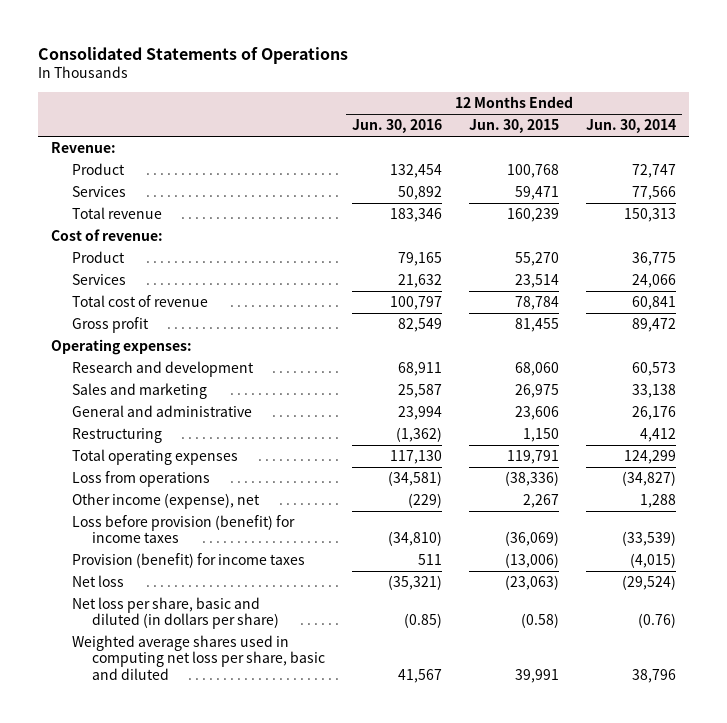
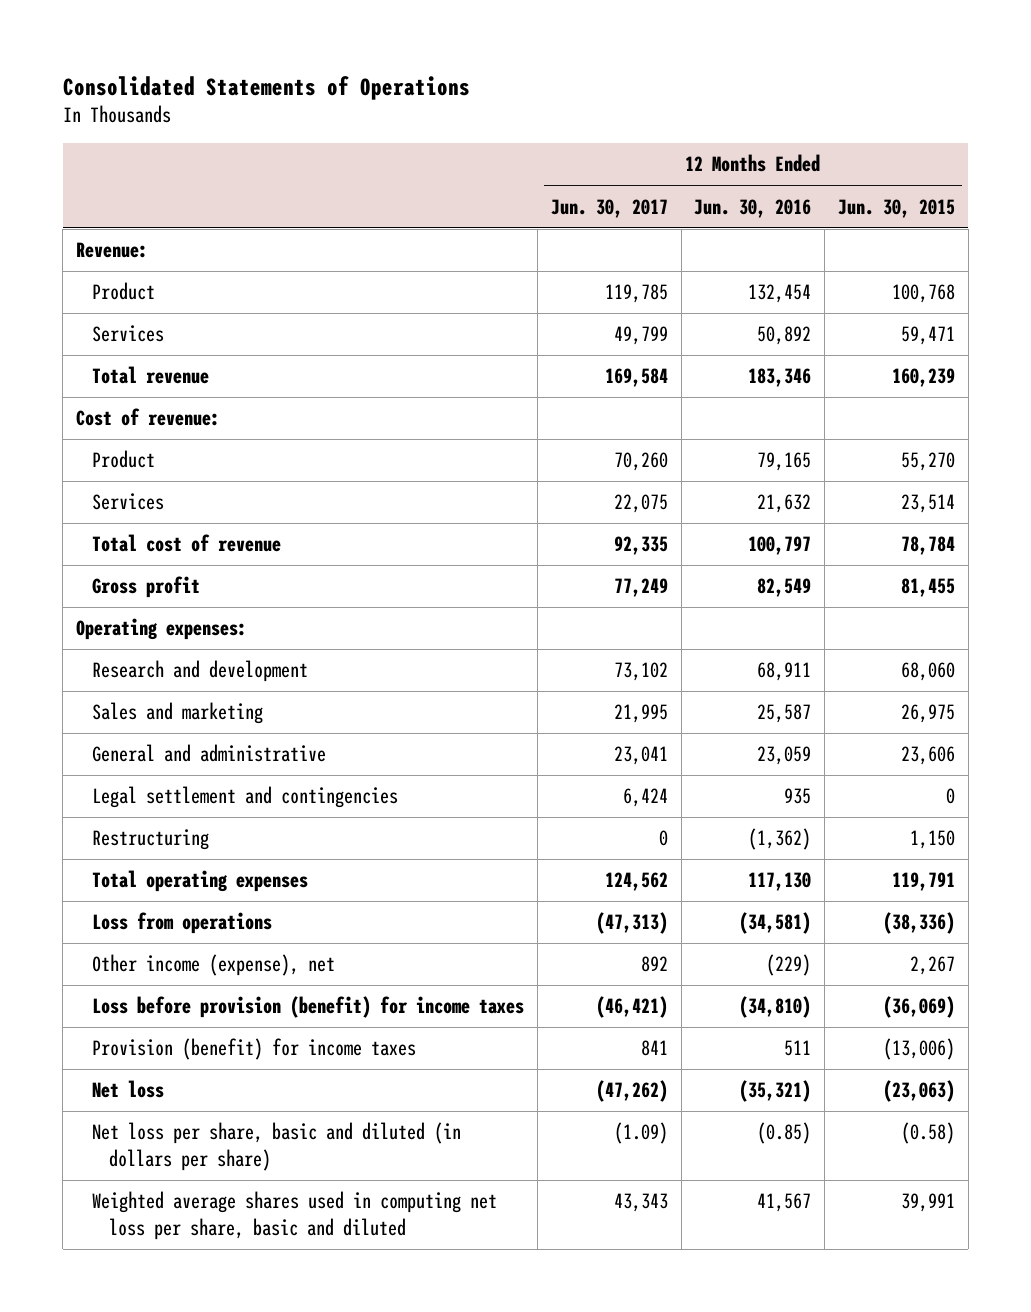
- | 12 Months Ended Jun. 30, 2016 | 12 Months Ended Jun. 30, 2015 | 12 Months Ended Jun. 30, 2014
+ | 12 Months Ended Jun. 30, 2017 | 12 Months Ended Jun. 30, 2016 | 12 Months Ended Jun. 30, 2015
- General and administrative | 23,994 | 23,606 | 26,176
+ General and administrative | 23,041 | 23,059 | 23,606
+ Legal settlement and contingencies | 6,424 | 935 | 0

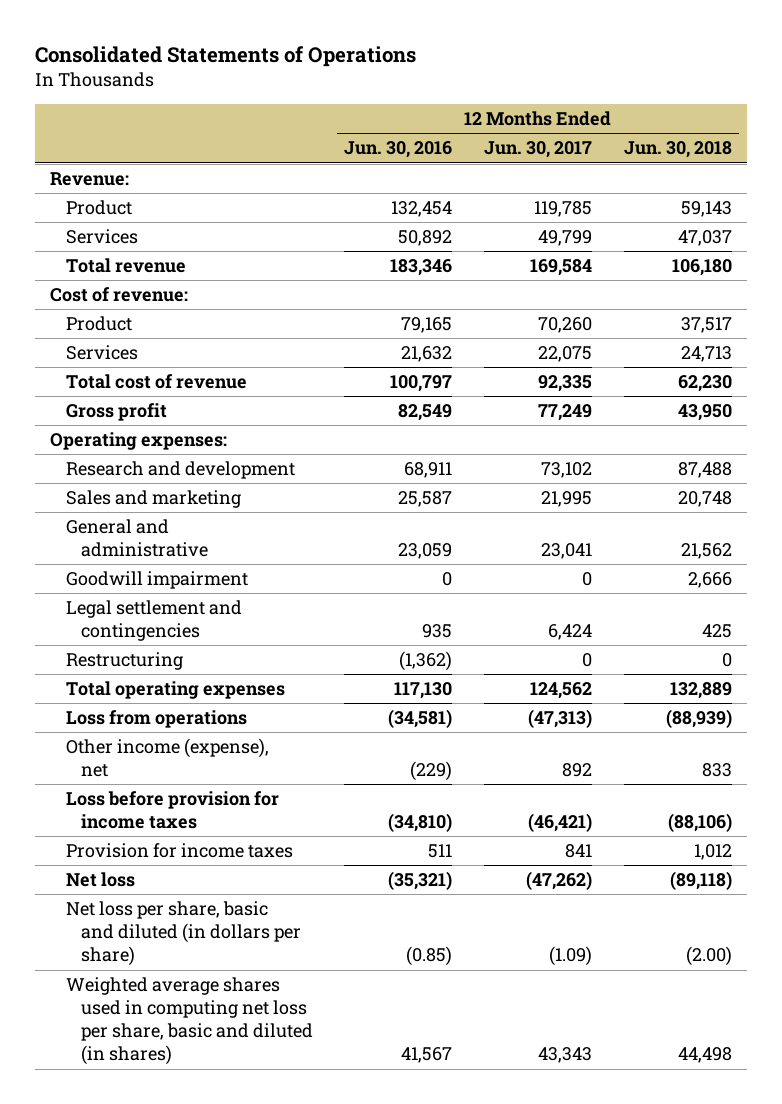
- | 12 Months Ended Jun. 30, 2017 | 12 Months Ended Jun. 30, 2016 | 12 Months Ended Jun. 30, 2015
+ | 12 Months Ended Jun. 30, 2016 | 12 Months Ended Jun. 30, 2017 | 12 Months Ended Jun. 30, 2018
+ Goodwill impairment | 0 | 0 | 2,666
- Loss before provision (benefit) for income taxes | (46,421) | (34,810) | (36,069)
- Provision (benefit) for income taxes | 841 | 511 | (13,006)
+ Loss before provision for income taxes | (34,810) | (46,421) | (88,106)
+ Provision for income taxes | 511 | 841 | 1,012
- Weighted average shares used in computing net loss per share, basic and diluted | 43,343 | 41,567 | 39,991
+ Weighted average shares used in computing net loss per share, basic and diluted (in shares) | 41,567 | 43,343 | 44,498

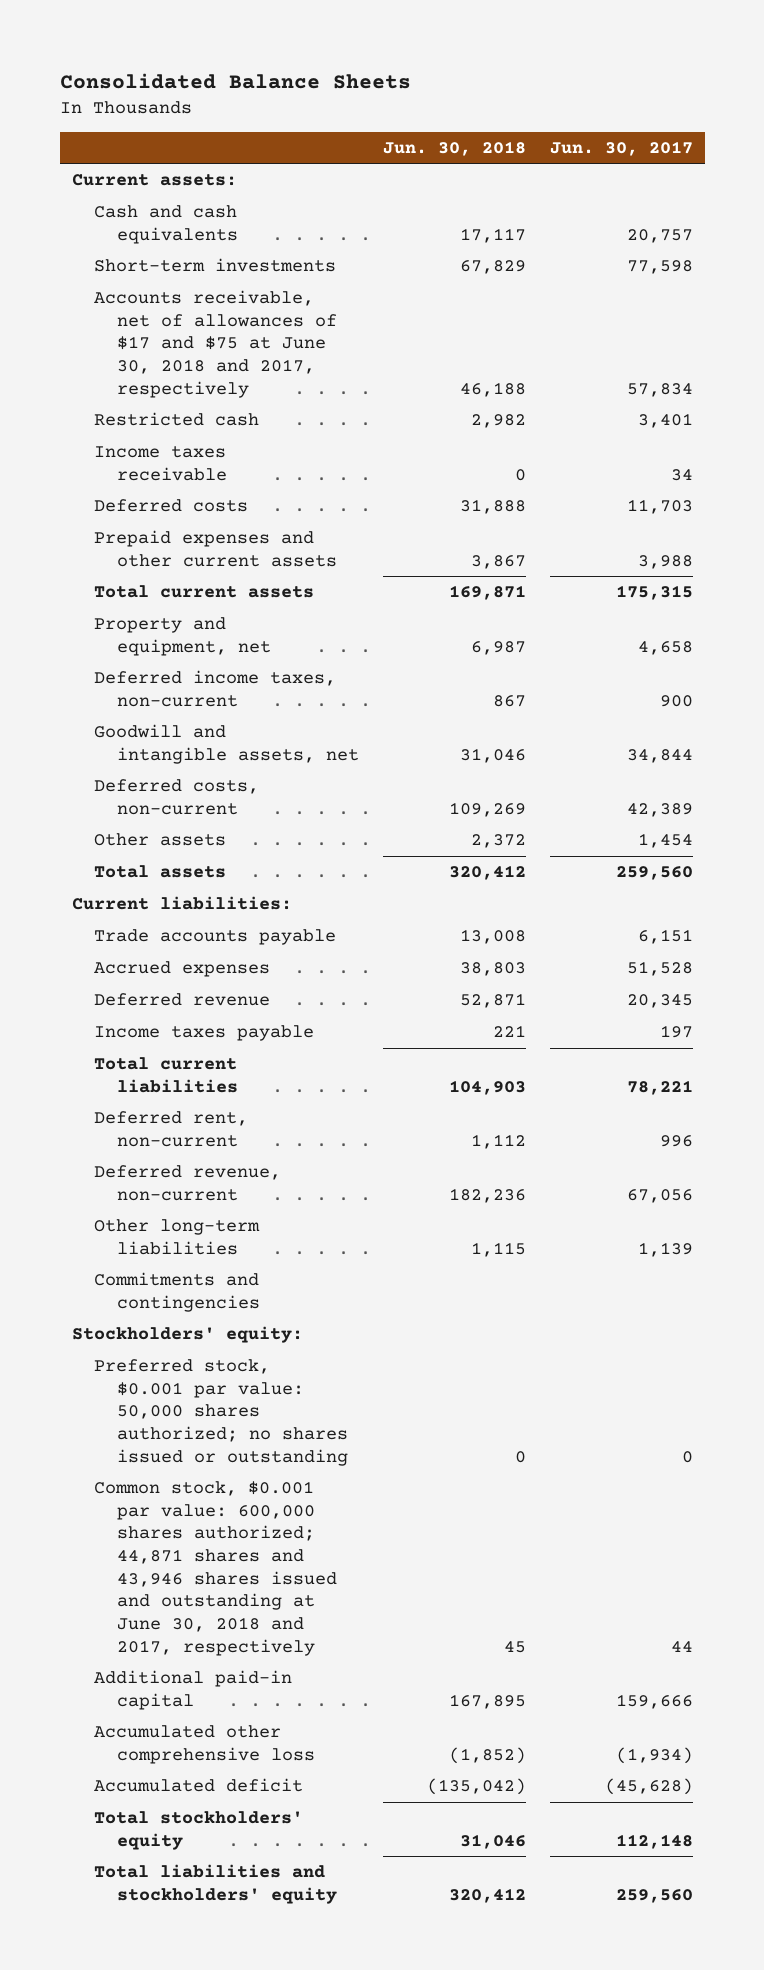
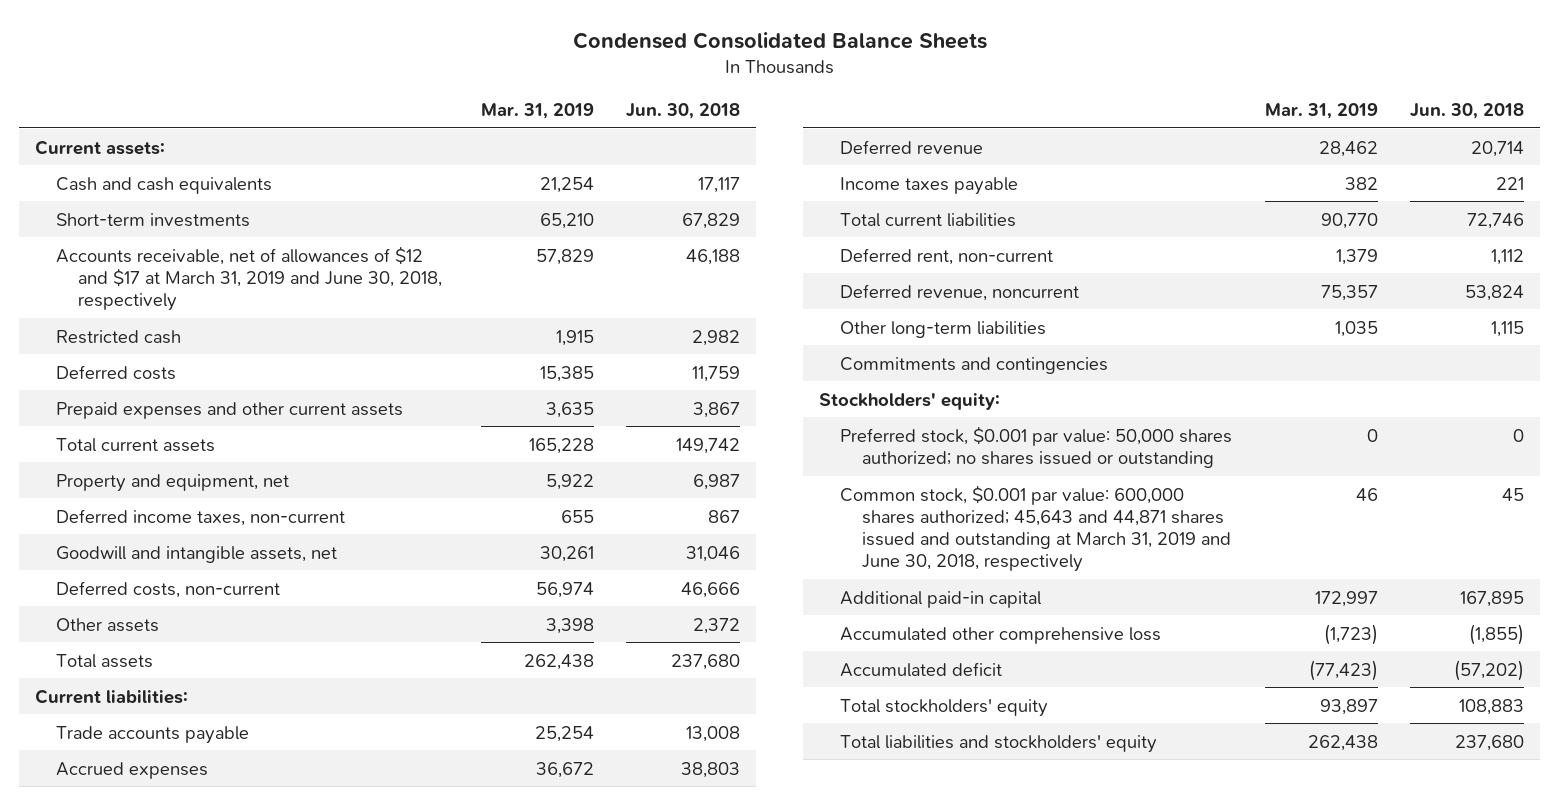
- Consolidated Balance Sheets
+ Condensed Consolidated Balance Sheets
- | Jun. 30, 2018 | Jun. 30, 2017
+ | Mar. 31, 2019 | Jun. 30, 2018
- Accounts receivable, net of allowances of $17 and $75 at June 30, 2018 and 2017, respectively | 46,188 | 57,834
+ Accounts receivable, net of allowances of $12 and $17 at March 31, 2019 and June 30, 2018, respectively | 57,829 | 46,188
- Income taxes receivable | 0 | 34
- Deferred costs | 31,888 | 11,703
+ Deferred costs | 15,385 | 11,759
- Total current assets | 169,871 | 175,315
+ Total current assets | 165,228 | 149,742
- Deferred costs, non-current | 109,269 | 42,389
+ Deferred costs, non-current | 56,974 | 46,666
- Total assets | 320,412 | 259,560
+ Total assets | 262,438 | 237,680
- Deferred revenue | 52,871 | 20,345
+ Deferred revenue | 28,462 | 20,714
- Total current liabilities | 104,903 | 78,221
+ Total current liabilities | 90,770 | 72,746
- Deferred revenue, non-current | 182,236 | 67,056
+ Deferred revenue, noncurrent | 75,357 | 53,824
- Common stock, $0.001 par value: 600,000 shares authorized; 44,871 shares and 43,946 shares issued and outstanding at June 30, 2018 and 2017, respectively | 45 | 44
+ Common stock, $0.001 par value: 600,000 shares authorized; 45,643 and 44,871 shares issued and outstanding at March 31, 2019 and June 30, 2018, respectively | 46 | 45
- Accumulated other comprehensive loss | (1,852) | (1,934)
- Accumulated deficit | (135,042) | (45,628)
- Total stockholders' equity | 31,046 | 112,148
- Total liabilities and stockholders' equity | 320,412 | 259,560
+ Accumulated other comprehensive loss | (1,723) | (1,855)
+ Accumulated deficit | (77,423) | (57,202)
+ Total stockholders' equity | 93,897 | 108,883
+ Total liabilities and stockholders' equity | 262,438 | 237,680

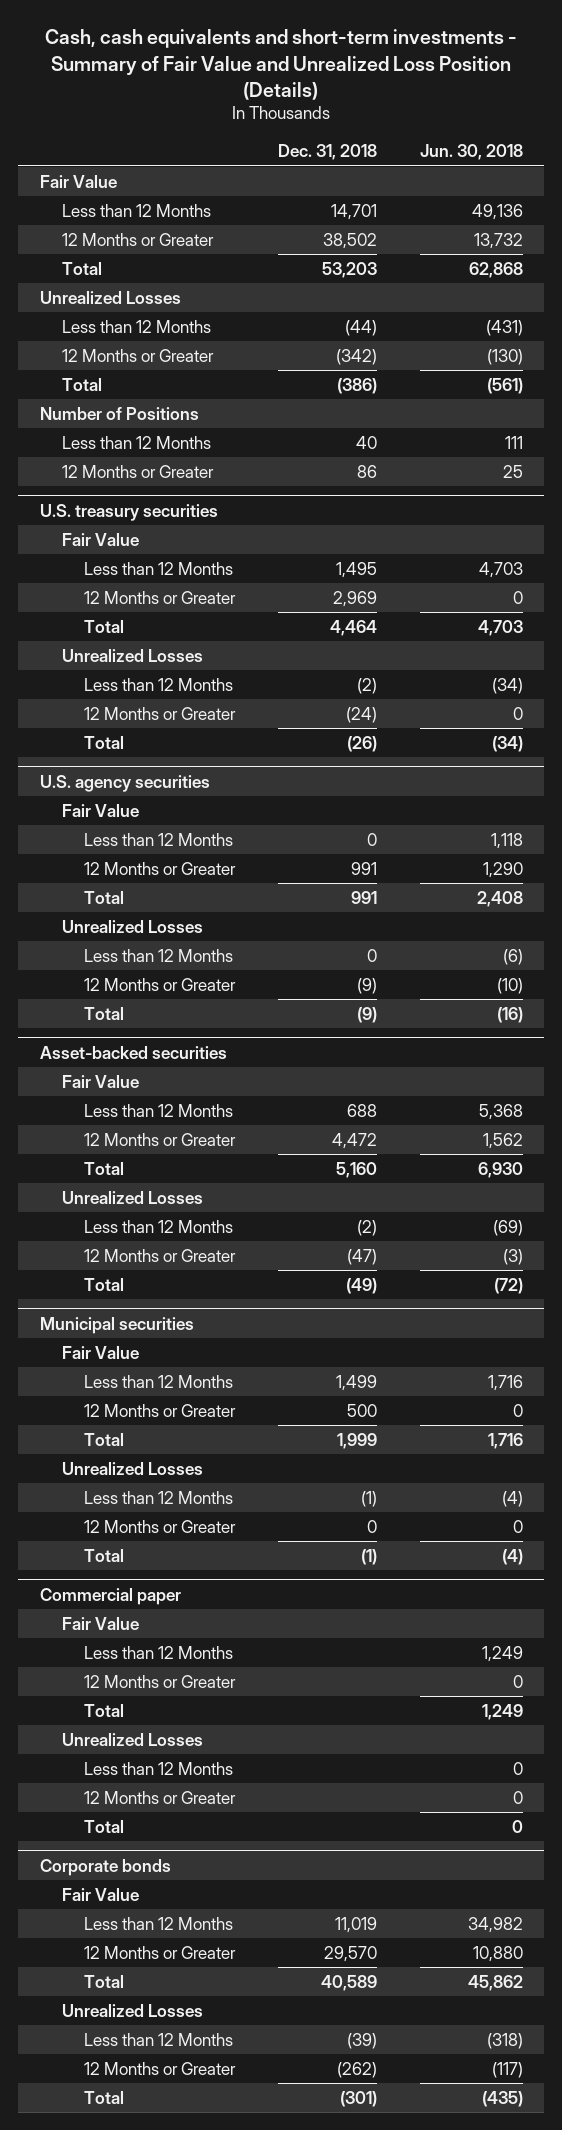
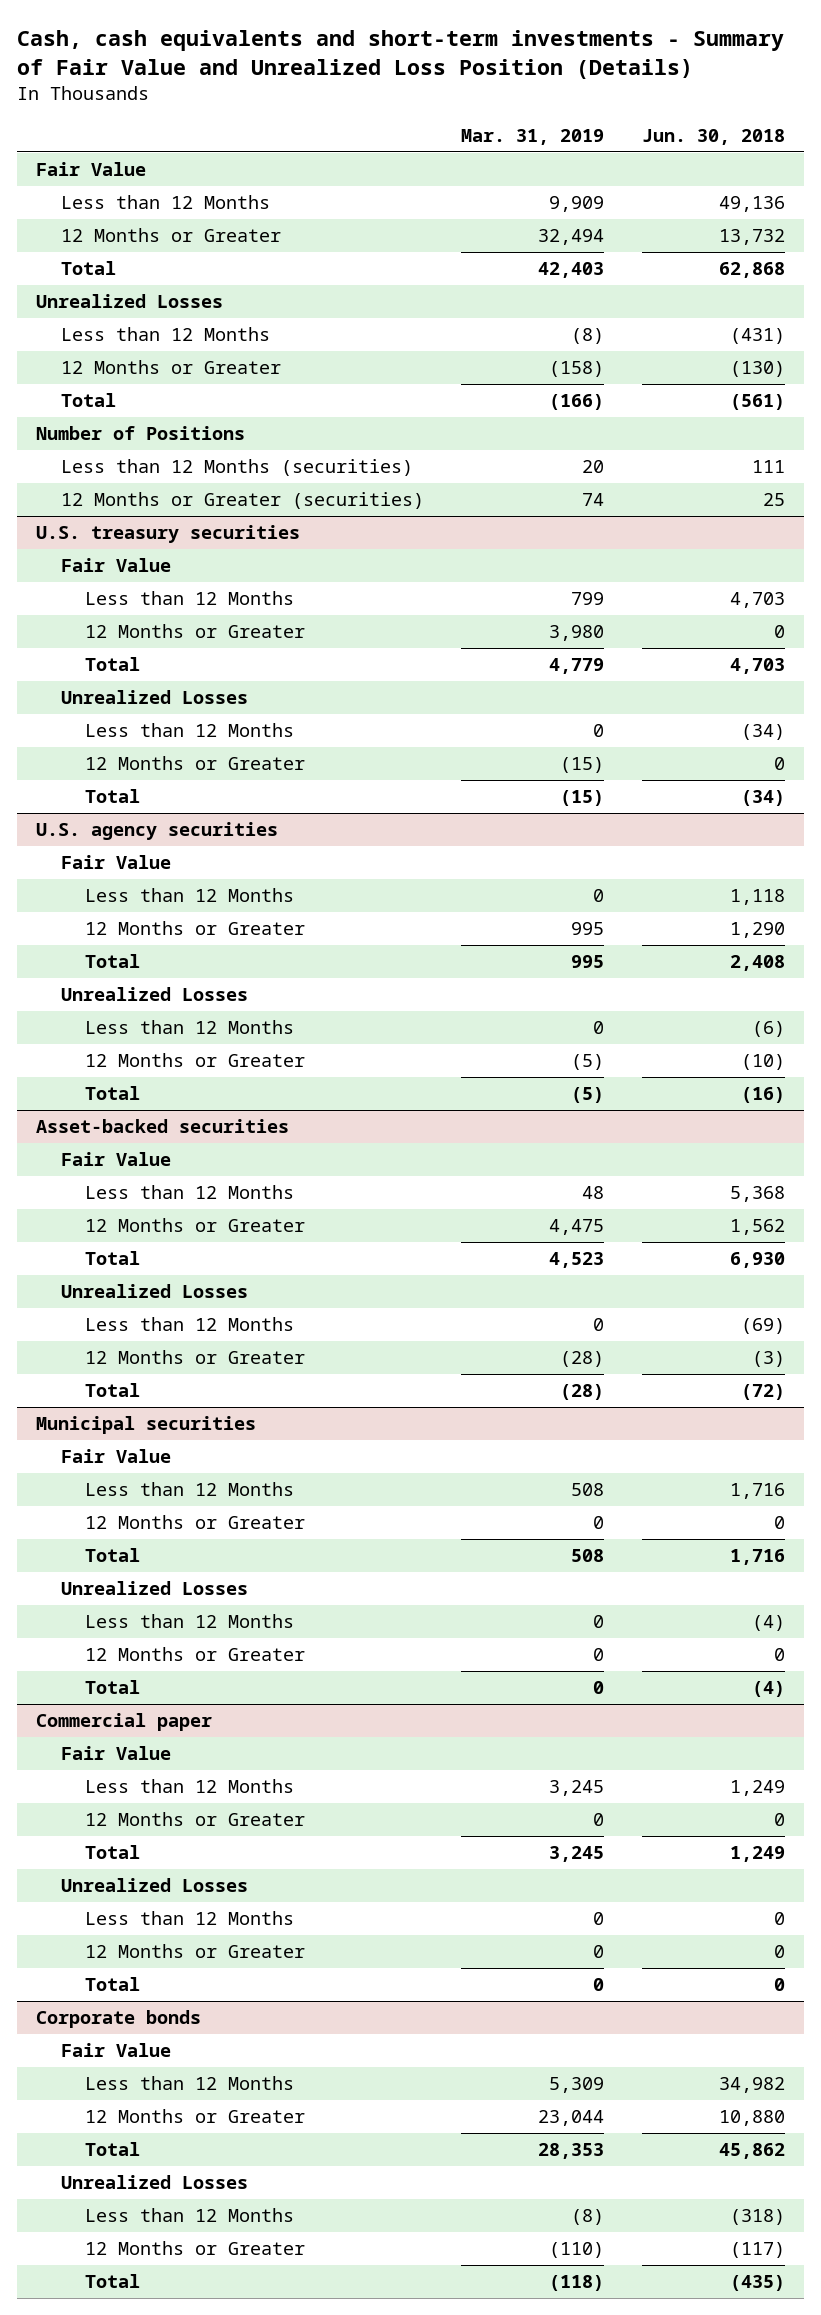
- | Dec. 31, 2018 | Jun. 30, 2018
+ | Mar. 31, 2019 | Jun. 30, 2018
- Less than 12 Months | 40 | 111
- 12 Months or Greater | 86 | 25
+ Less than 12 Months (securities) | 20 | 111
+ 12 Months or Greater (securities) | 74 | 25

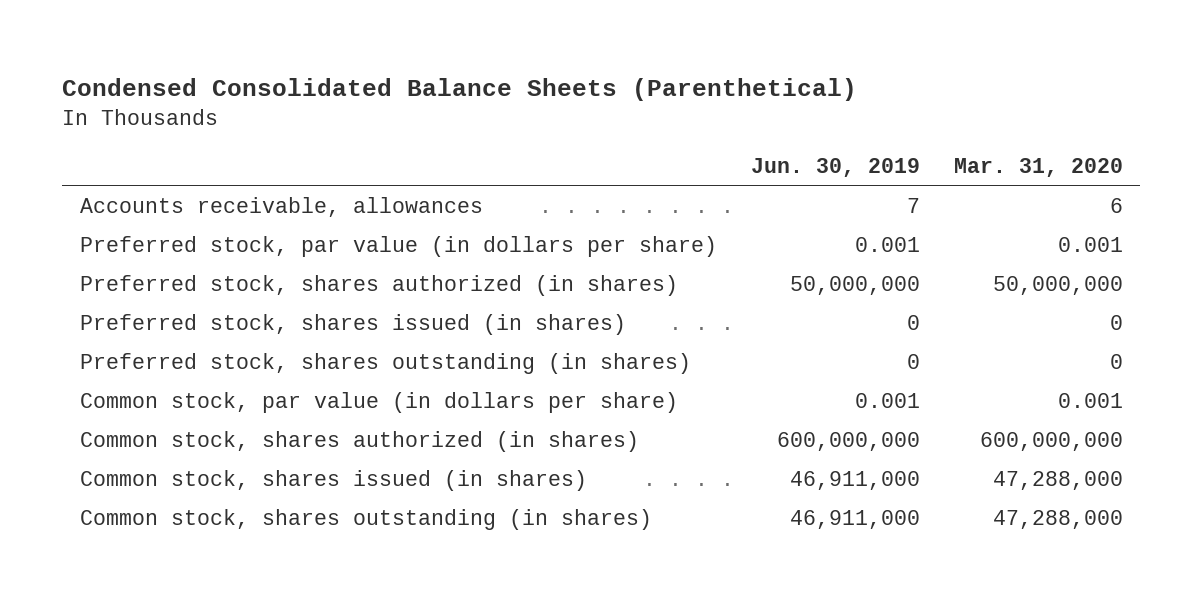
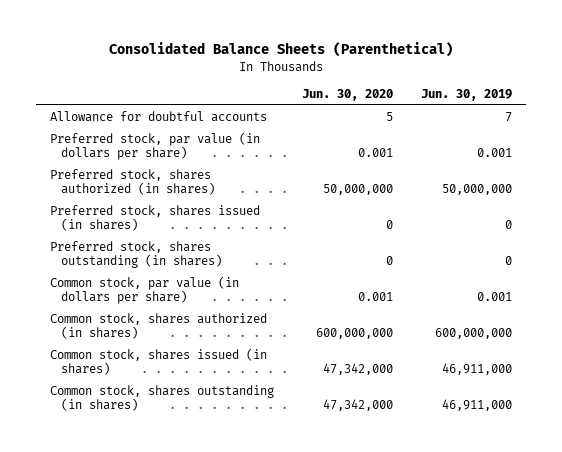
- Condensed Consolidated Balance Sheets (Parenthetical)
+ Consolidated Balance Sheets (Parenthetical)
- | Jun. 30, 2019 | Mar. 31, 2020
+ | Jun. 30, 2020 | Jun. 30, 2019
- Accounts receivable, allowances | 7 | 6
+ Allowance for doubtful accounts | 5 | 7

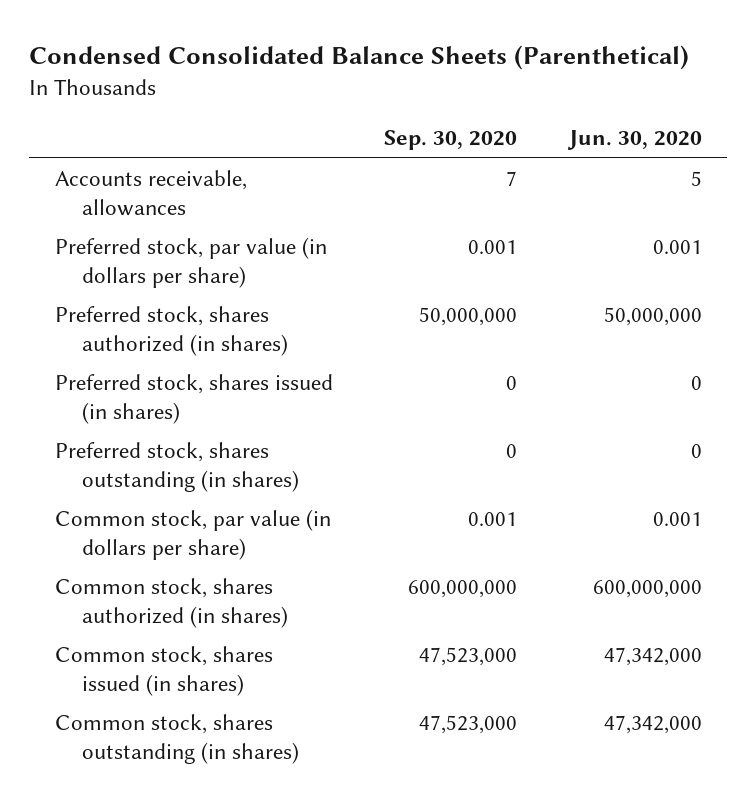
- Consolidated Balance Sheets (Parenthetical)
+ Condensed Consolidated Balance Sheets (Parenthetical)
- | Jun. 30, 2020 | Jun. 30, 2019
+ | Sep. 30, 2020 | Jun. 30, 2020
- Allowance for doubtful accounts | 5 | 7
+ Accounts receivable, allowances | 7 | 5

